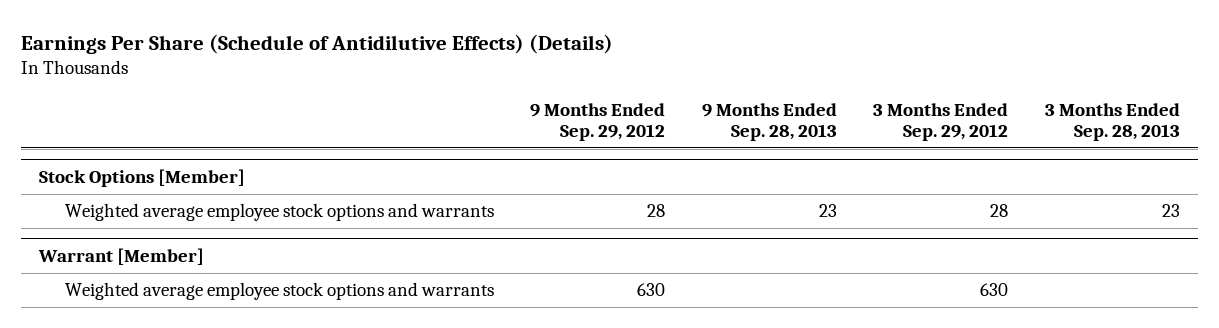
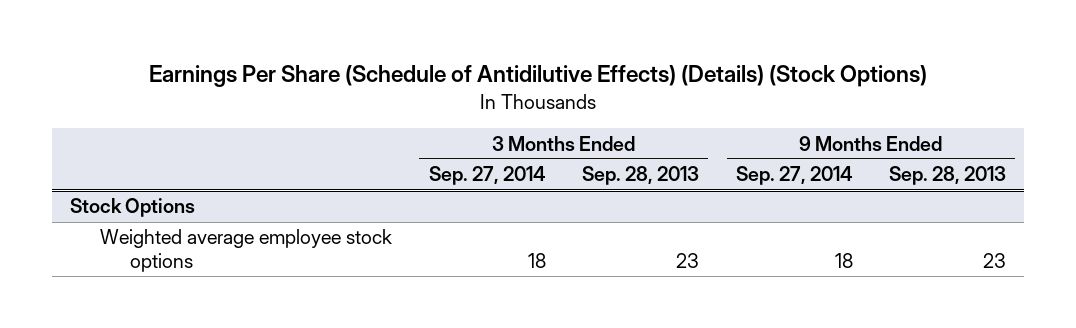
- Earnings Per Share (Schedule of Antidilutive Effects) (Details)
+ Earnings Per Share (Schedule of Antidilutive Effects) (Details) (Stock Options)
- | 9 Months Ended Sep. 29, 2012 | 9 Months Ended Sep. 28, 2013 | 3 Months Ended Sep. 29, 2012 | 3 Months Ended Sep. 28, 2013
+ | 3 Months Ended Sep. 27, 2014 | 3 Months Ended Sep. 28, 2013 | 9 Months Ended Sep. 27, 2014 | 9 Months Ended Sep. 28, 2013
- Stock Options [Member]
- Weighted average employee stock options and warrants | 28 | 23 | 28 | 23
- Warrant [Member]
- Weighted average employee stock options and warrants | 630 | | 630 |
+ Stock Options
+ Weighted average employee stock options | 18 | 23 | 18 | 23

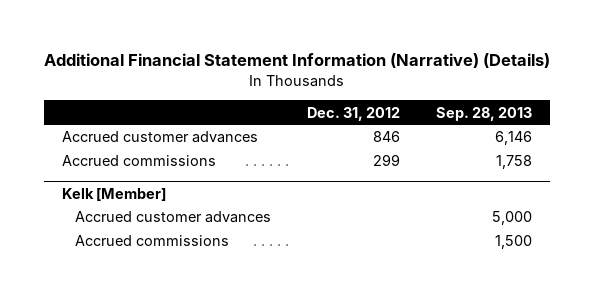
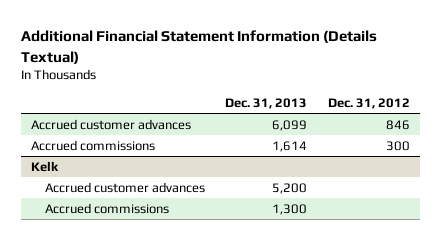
- Additional Financial Statement Information (Narrative) (Details)
+ Additional Financial Statement Information (Details Textual)
- | Dec. 31, 2012 | Sep. 28, 2013
+ | Dec. 31, 2013 | Dec. 31, 2012
- Accrued commissions | 299 | 1,758
- Kelk [Member]
+ Accrued commissions | 1,614 | 300
+ Kelk

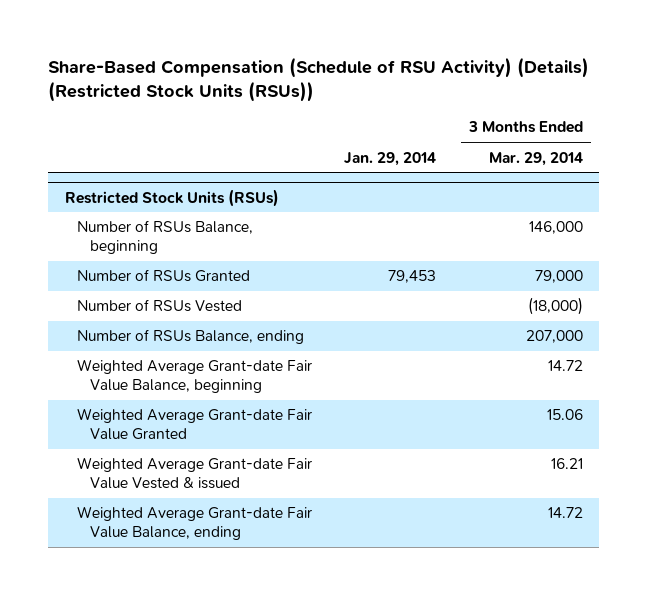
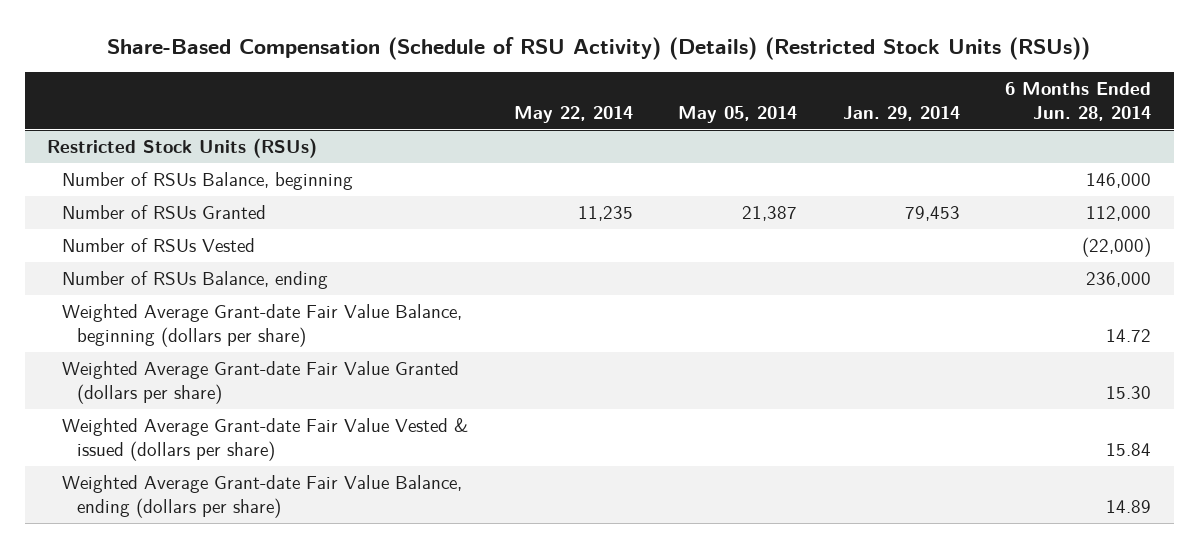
- | Jan. 29, 2014 | 3 Months Ended Mar. 29, 2014
+ | May 22, 2014 | May 05, 2014 | Jan. 29, 2014 | 6 Months Ended Jun. 28, 2014
@ Restricted Stock Units (RSUs)
- Weighted Average Grant-date Fair Value Balance, beginning | | 14.72
- Weighted Average Grant-date Fair Value Granted | | 15.06
- Weighted Average Grant-date Fair Value Vested & issued | | 16.21
- Weighted Average Grant-date Fair Value Balance, ending | | 14.72
+ Weighted Average Grant-date Fair Value Balance, beginning (dollars per share) | | | | 14.72
+ Weighted Average Grant-date Fair Value Granted (dollars per share) | | | | 15.30
+ Weighted Average Grant-date Fair Value Vested & issued (dollars per share) | | | | 15.84
+ Weighted Average Grant-date Fair Value Balance, ending (dollars per share) | | | | 14.89

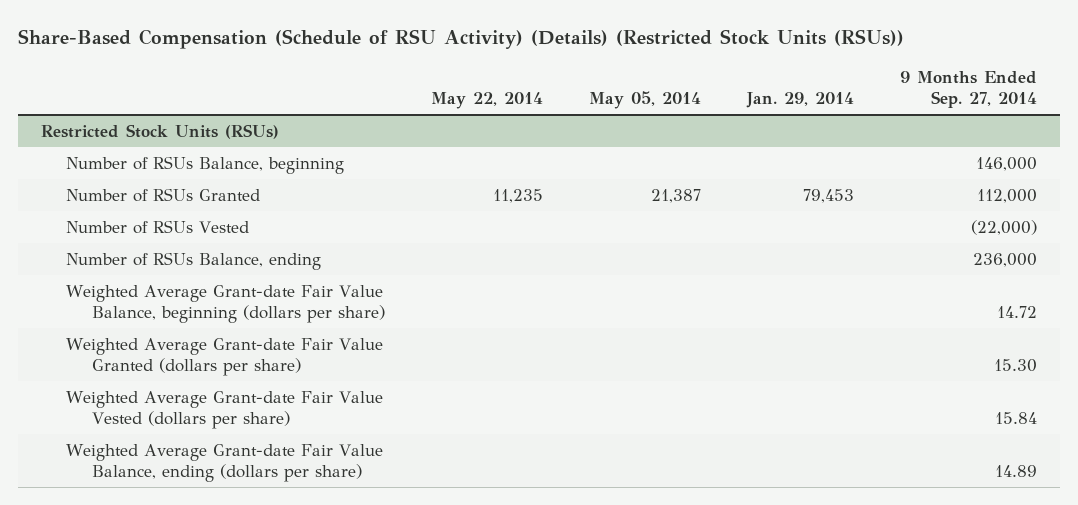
- | May 22, 2014 | May 05, 2014 | Jan. 29, 2014 | 6 Months Ended Jun. 28, 2014
+ | May 22, 2014 | May 05, 2014 | Jan. 29, 2014 | 9 Months Ended Sep. 27, 2014
@ Restricted Stock Units (RSUs)
- Weighted Average Grant-date Fair Value Vested & issued (dollars per share) | | | | 15.84
+ Weighted Average Grant-date Fair Value Vested (dollars per share) | | | | 15.84

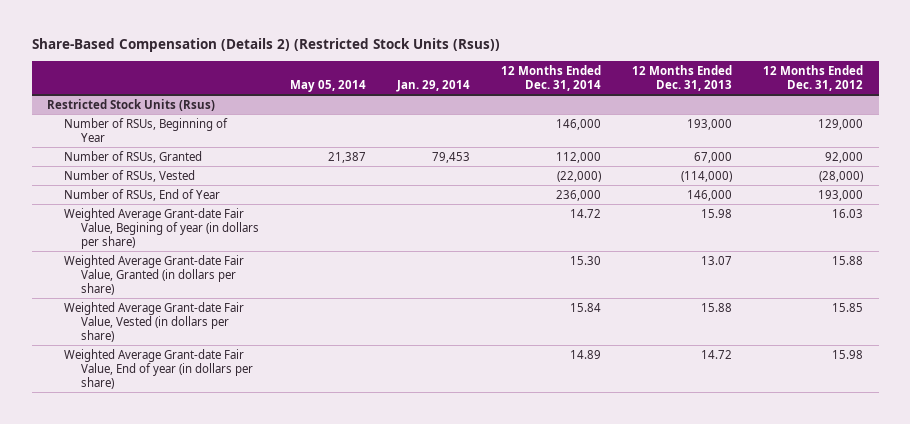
- Share-Based Compensation (Schedule of RSU Activity) (Details) (Restricted Stock Units (RSUs))
+ Share-Based Compensation (Details 2) (Restricted Stock Units (Rsus))
- | May 22, 2014 | May 05, 2014 | Jan. 29, 2014 | 9 Months Ended Sep. 27, 2014
+ | May 05, 2014 | Jan. 29, 2014 | 12 Months Ended Dec. 31, 2014 | 12 Months Ended Dec. 31, 2013 | 12 Months Ended Dec. 31, 2012
- Restricted Stock Units (RSUs)
- Number of RSUs Balance, beginning | | | | 146,000
- Number of RSUs Granted | 11,235 | 21,387 | 79,453 | 112,000
- Number of RSUs Vested | | | | (22,000)
- Number of RSUs Balance, ending | | | | 236,000
- Weighted Average Grant-date Fair Value Balance, beginning (dollars per share) | | | | 14.72
- Weighted Average Grant-date Fair Value Granted (dollars per share) | | | | 15.30
- Weighted Average Grant-date Fair Value Vested (dollars per share) | | | | 15.84
- Weighted Average Grant-date Fair Value Balance, ending (dollars per share) | | | | 14.89
+ Restricted Stock Units (Rsus)
+ Number of RSUs, Beginning of Year | | | 146,000 | 193,000 | 129,000
+ Number of RSUs, Granted | 21,387 | 79,453 | 112,000 | 67,000 | 92,000
+ Number of RSUs, Vested | | | (22,000) | (114,000) | (28,000)
+ Number of RSUs, End of Year | | | 236,000 | 146,000 | 193,000
+ Weighted Average Grant-date Fair Value, Begining of year (in dollars per share) | | | 14.72 | 15.98 | 16.03
+ Weighted Average Grant-date Fair Value, Granted (in dollars per share) | | | 15.30 | 13.07 | 15.88
+ Weighted Average Grant-date Fair Value, Vested (in dollars per share) | | | 15.84 | 15.88 | 15.85
+ Weighted Average Grant-date Fair Value, End of year (in dollars per share) | | | 14.89 | 14.72 | 15.98

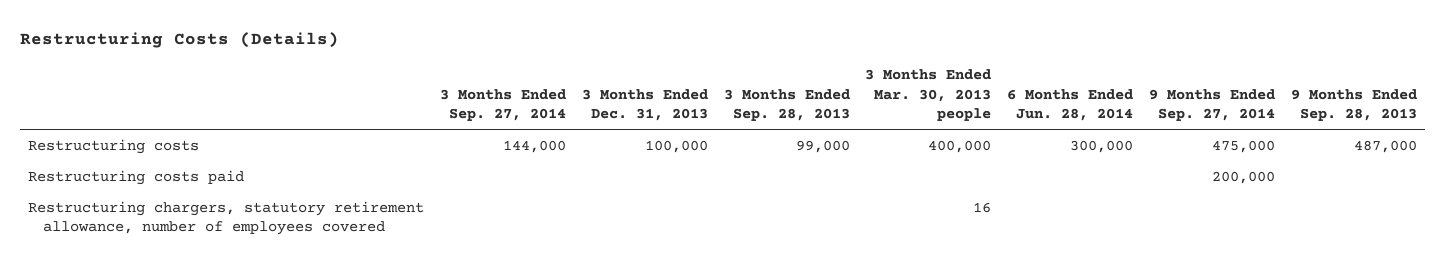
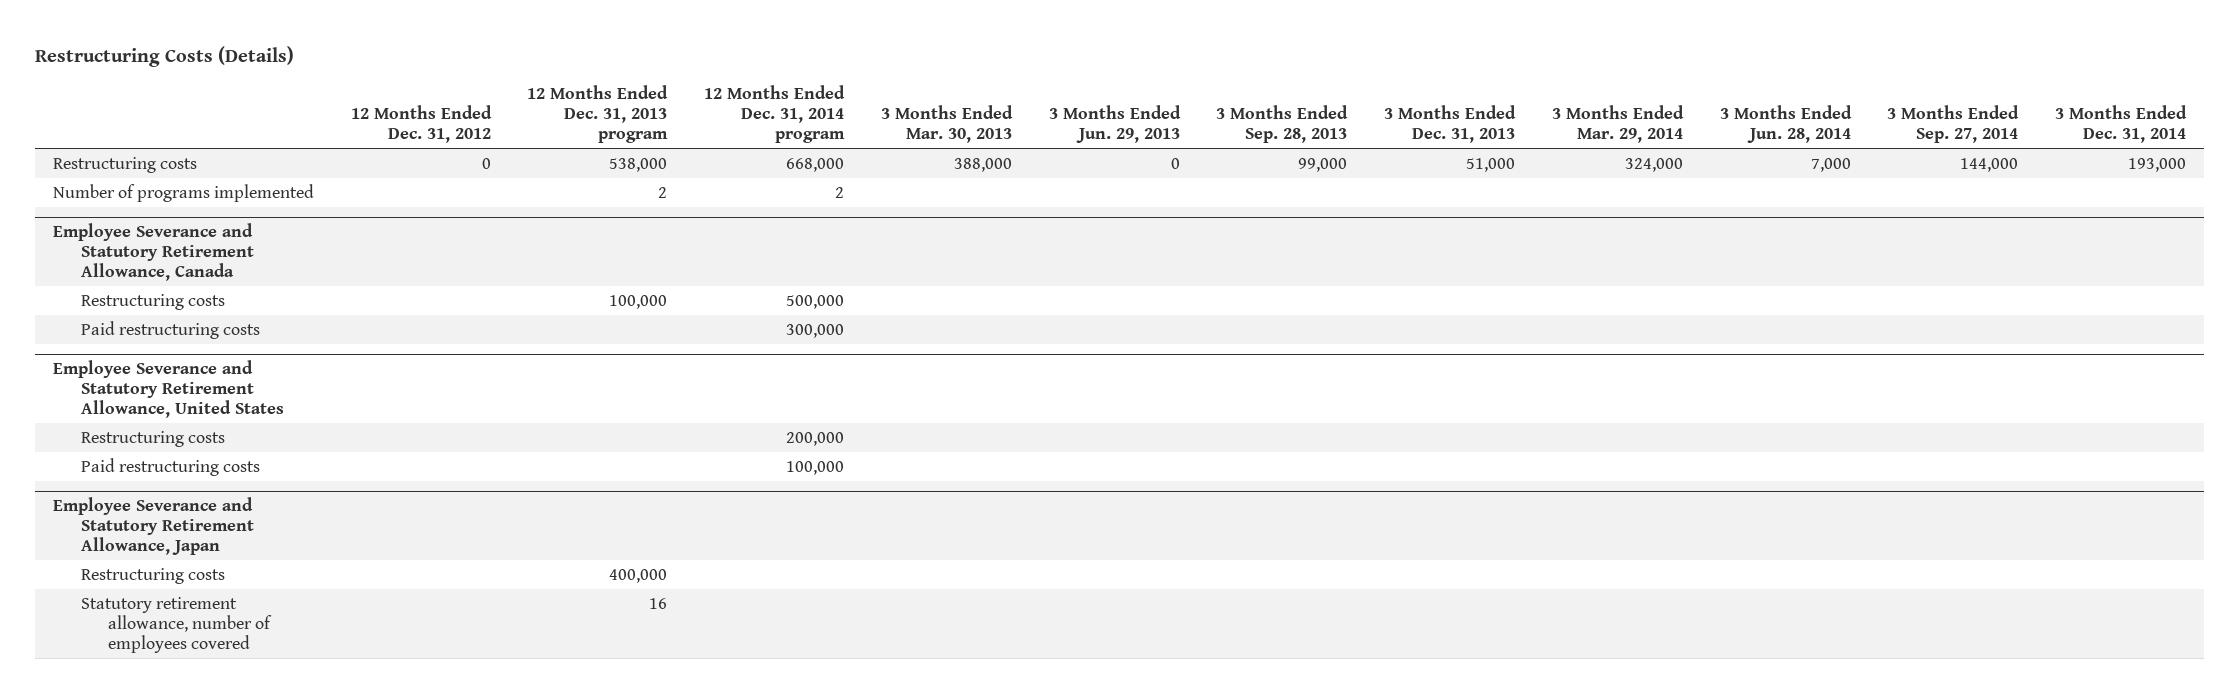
- | 3 Months Ended Sep. 27, 2014 | 3 Months Ended Dec. 31, 2013 | 3 Months Ended Sep. 28, 2013 | 3 Months Ended Mar. 30, 2013 people | 6 Months Ended Jun. 28, 2014 | 9 Months Ended Sep. 27, 2014 | 9 Months Ended Sep. 28, 2013
+ | 12 Months Ended Dec. 31, 2012 | 12 Months Ended Dec. 31, 2013 program | 12 Months Ended Dec. 31, 2014 program | 3 Months Ended Mar. 30, 2013 | 3 Months Ended Jun. 29, 2013 | 3 Months Ended Sep. 28, 2013 | 3 Months Ended Dec. 31, 2013 | 3 Months Ended Mar. 29, 2014 | 3 Months Ended Jun. 28, 2014 | 3 Months Ended Sep. 27, 2014 | 3 Months Ended Dec. 31, 2014
- Restructuring costs | 144,000 | 100,000 | 99,000 | 400,000 | 300,000 | 475,000 | 487,000
- Restructuring costs paid | | | | | | 200,000 |
- Restructuring chargers, statutory retirement allowance, number of employees covered | | | | 16 | | |
+ Restructuring costs | 0 | 538,000 | 668,000 | 388,000 | 0 | 99,000 | 51,000 | 324,000 | 7,000 | 144,000 | 193,000
+ Number of programs implemented | | 2 | 2 | | | | | | | |
+ Employee Severance and Statutory Retirement Allowance, Canada
+ Restructuring costs | | 100,000 | 500,000 | | | | | | | |
+ Paid restructuring costs | | | 300,000 | | | | | | | |
+ Employee Severance and Statutory Retirement Allowance, United States
+ Restructuring costs | | | 200,000 | | | | | | | |
+ Paid restructuring costs | | | 100,000 | | | | | | | |
+ Employee Severance and Statutory Retirement Allowance, Japan
+ Restructuring costs | | 400,000 | | | | | | | | |
+ Statutory retirement allowance, number of employees covered | | 16 | | | | | | | | |

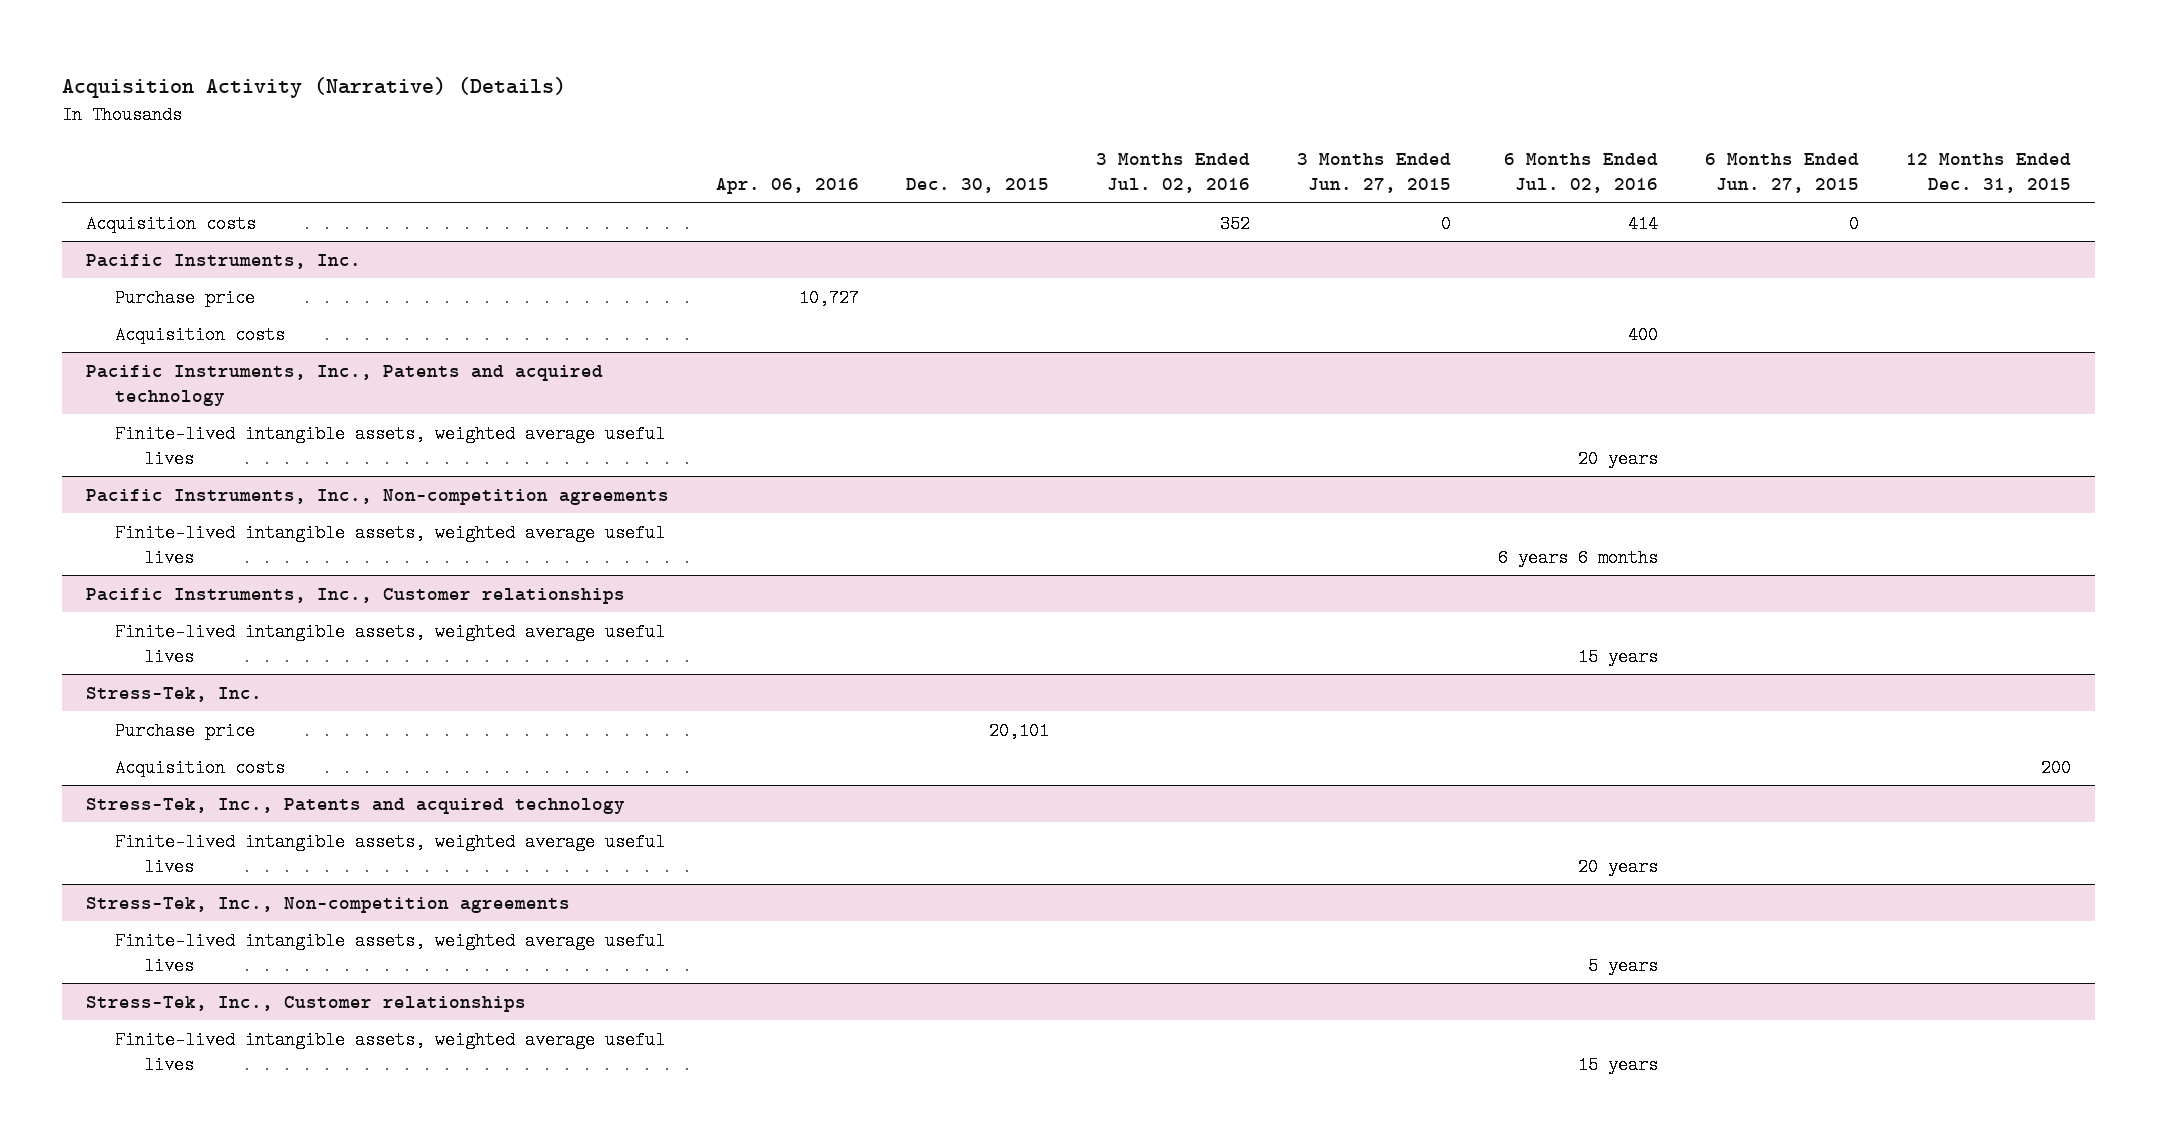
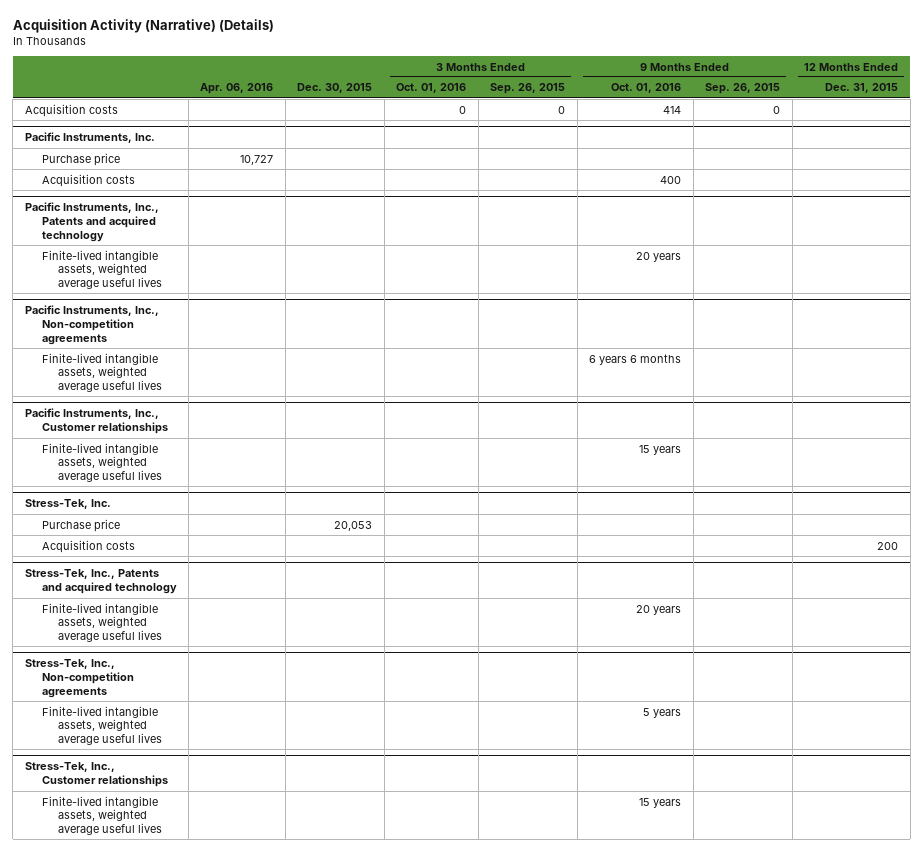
- | Apr. 06, 2016 | Dec. 30, 2015 | 3 Months Ended Jul. 02, 2016 | 3 Months Ended Jun. 27, 2015 | 6 Months Ended Jul. 02, 2016 | 6 Months Ended Jun. 27, 2015 | 12 Months Ended Dec. 31, 2015
+ | Apr. 06, 2016 | Dec. 30, 2015 | 3 Months Ended Oct. 01, 2016 | 3 Months Ended Sep. 26, 2015 | 9 Months Ended Oct. 01, 2016 | 9 Months Ended Sep. 26, 2015 | 12 Months Ended Dec. 31, 2015
@ Stress-Tek, Inc.
- Purchase price | | 20,101 | | | | |
+ Purchase price | | 20,053 | | | | |

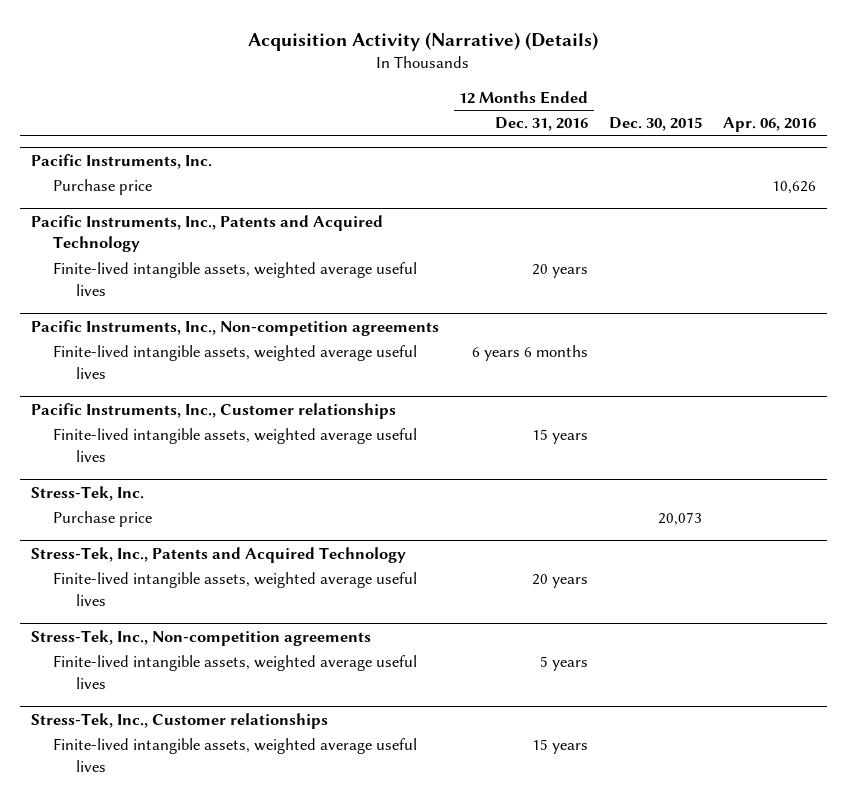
- | Apr. 06, 2016 | Dec. 30, 2015 | 3 Months Ended Oct. 01, 2016 | 3 Months Ended Sep. 26, 2015 | 9 Months Ended Oct. 01, 2016 | 9 Months Ended Sep. 26, 2015 | 12 Months Ended Dec. 31, 2015
+ | 12 Months Ended Dec. 31, 2016 | Dec. 30, 2015 | Apr. 06, 2016
- Acquisition costs | | | 0 | 0 | 414 | 0 |
@ Pacific Instruments, Inc.
- Purchase price | 10,727 | | | | | |
- Acquisition costs | | | | | 400 | |
- Pacific Instruments, Inc., Patents and acquired technology
@ Pacific Instruments, Inc.
+ Purchase price | | | 10,626
+ Pacific Instruments, Inc., Patents and Acquired Technology
@ Stress-Tek, Inc.
- Purchase price | | 20,053 | | | | |
- Acquisition costs | | | | | | | 200
- Stress-Tek, Inc., Patents and acquired technology
@ Stress-Tek, Inc.
+ Purchase price | | 20,073 |
+ Stress-Tek, Inc., Patents and Acquired Technology

